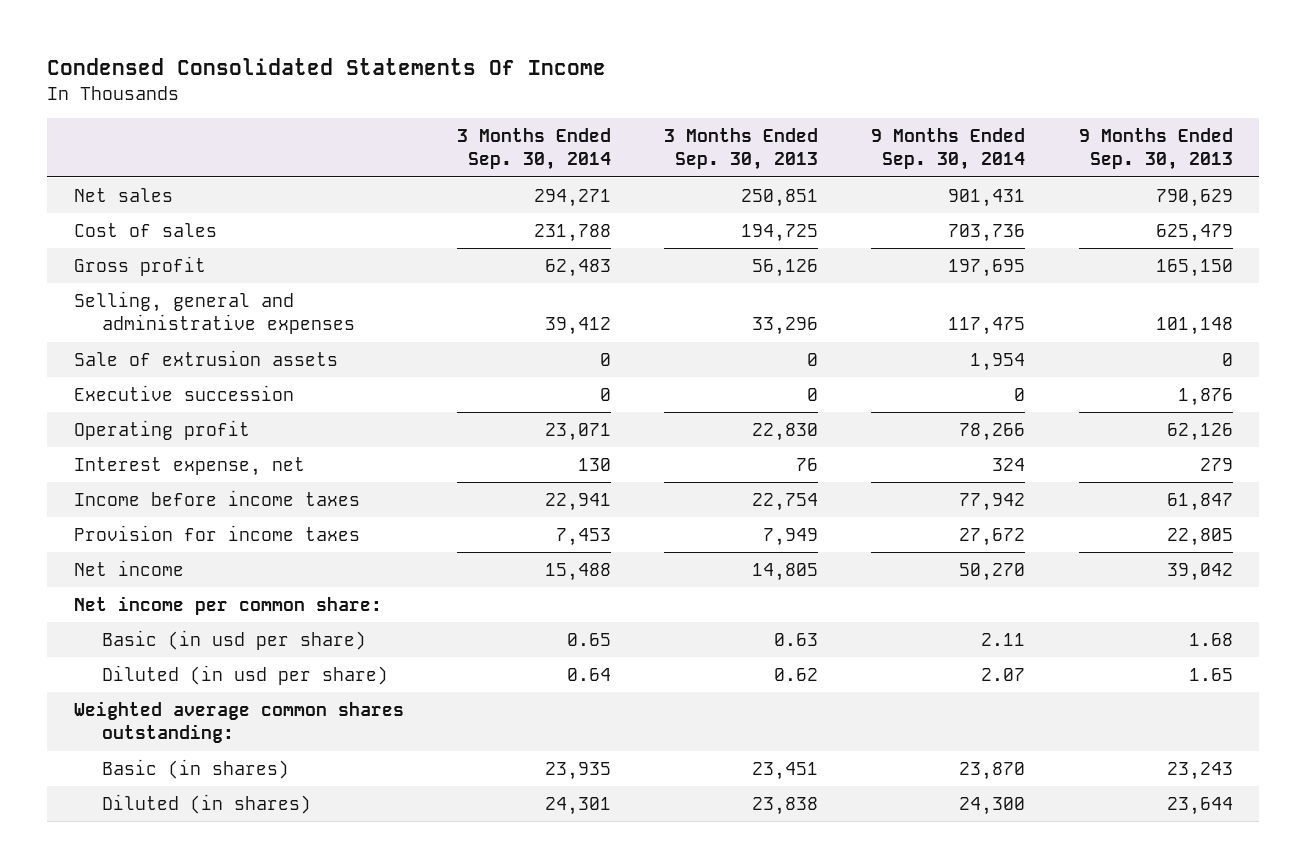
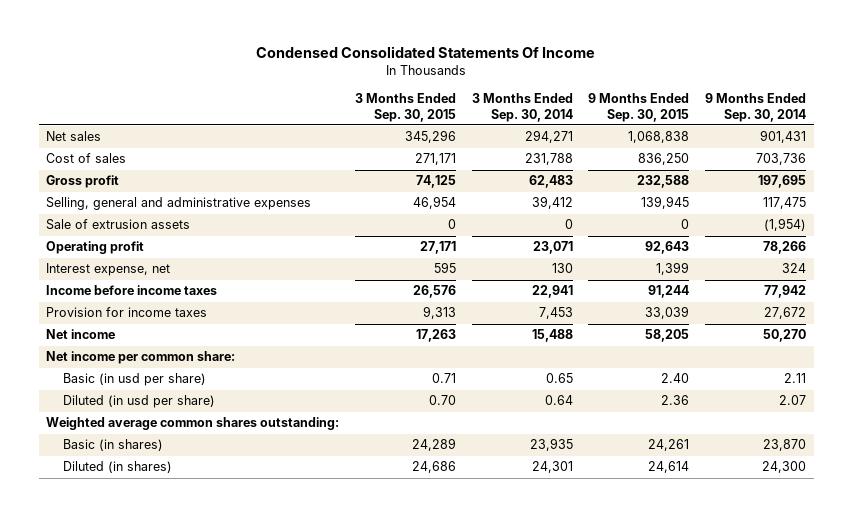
- | 3 Months Ended Sep. 30, 2014 | 3 Months Ended Sep. 30, 2013 | 9 Months Ended Sep. 30, 2014 | 9 Months Ended Sep. 30, 2013
+ | 3 Months Ended Sep. 30, 2015 | 3 Months Ended Sep. 30, 2014 | 9 Months Ended Sep. 30, 2015 | 9 Months Ended Sep. 30, 2014
- Sale of extrusion assets | 0 | 0 | 1,954 | 0
- Executive succession | 0 | 0 | 0 | 1,876
+ Sale of extrusion assets | 0 | 0 | 0 | (1,954)

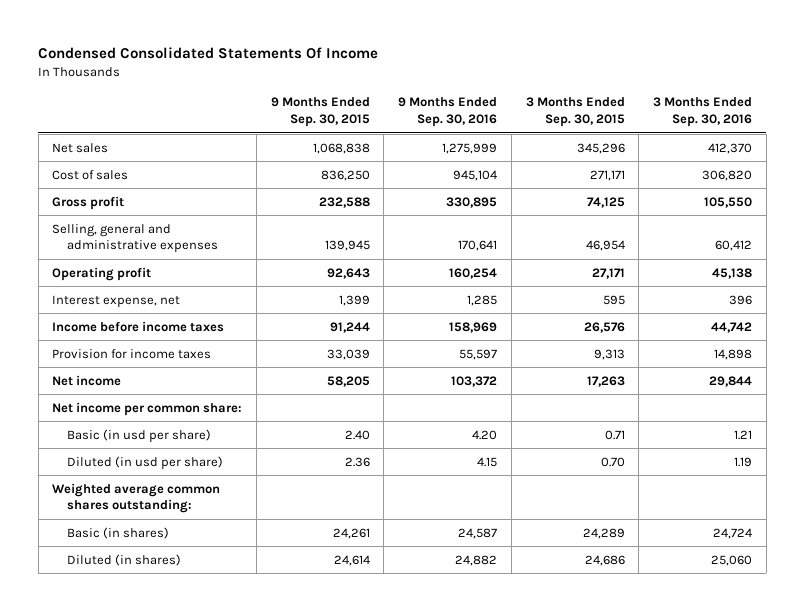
- | 3 Months Ended Sep. 30, 2015 | 3 Months Ended Sep. 30, 2014 | 9 Months Ended Sep. 30, 2015 | 9 Months Ended Sep. 30, 2014
+ | 9 Months Ended Sep. 30, 2015 | 9 Months Ended Sep. 30, 2016 | 3 Months Ended Sep. 30, 2015 | 3 Months Ended Sep. 30, 2016
- Sale of extrusion assets | 0 | 0 | 0 | (1,954)

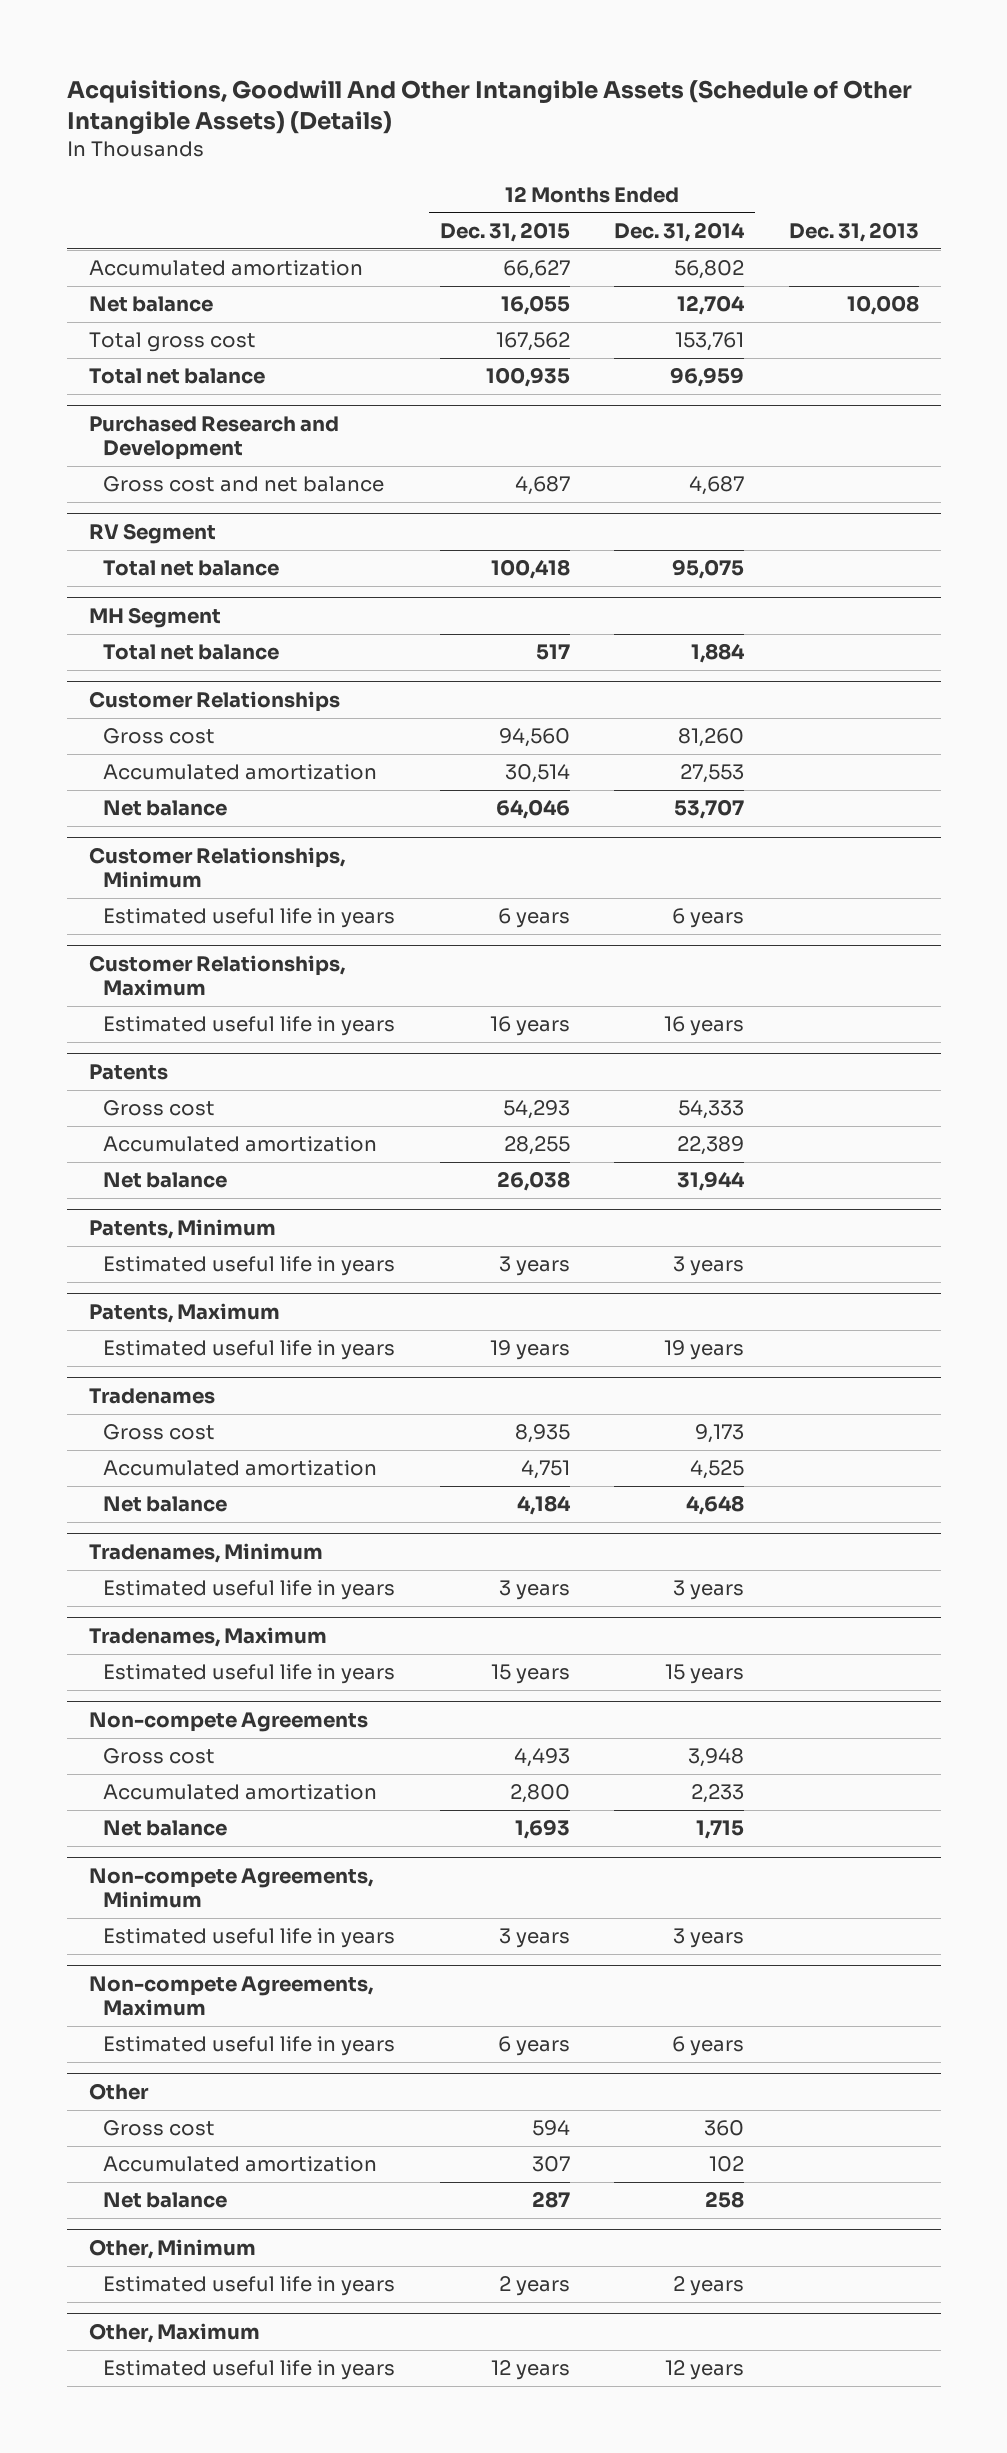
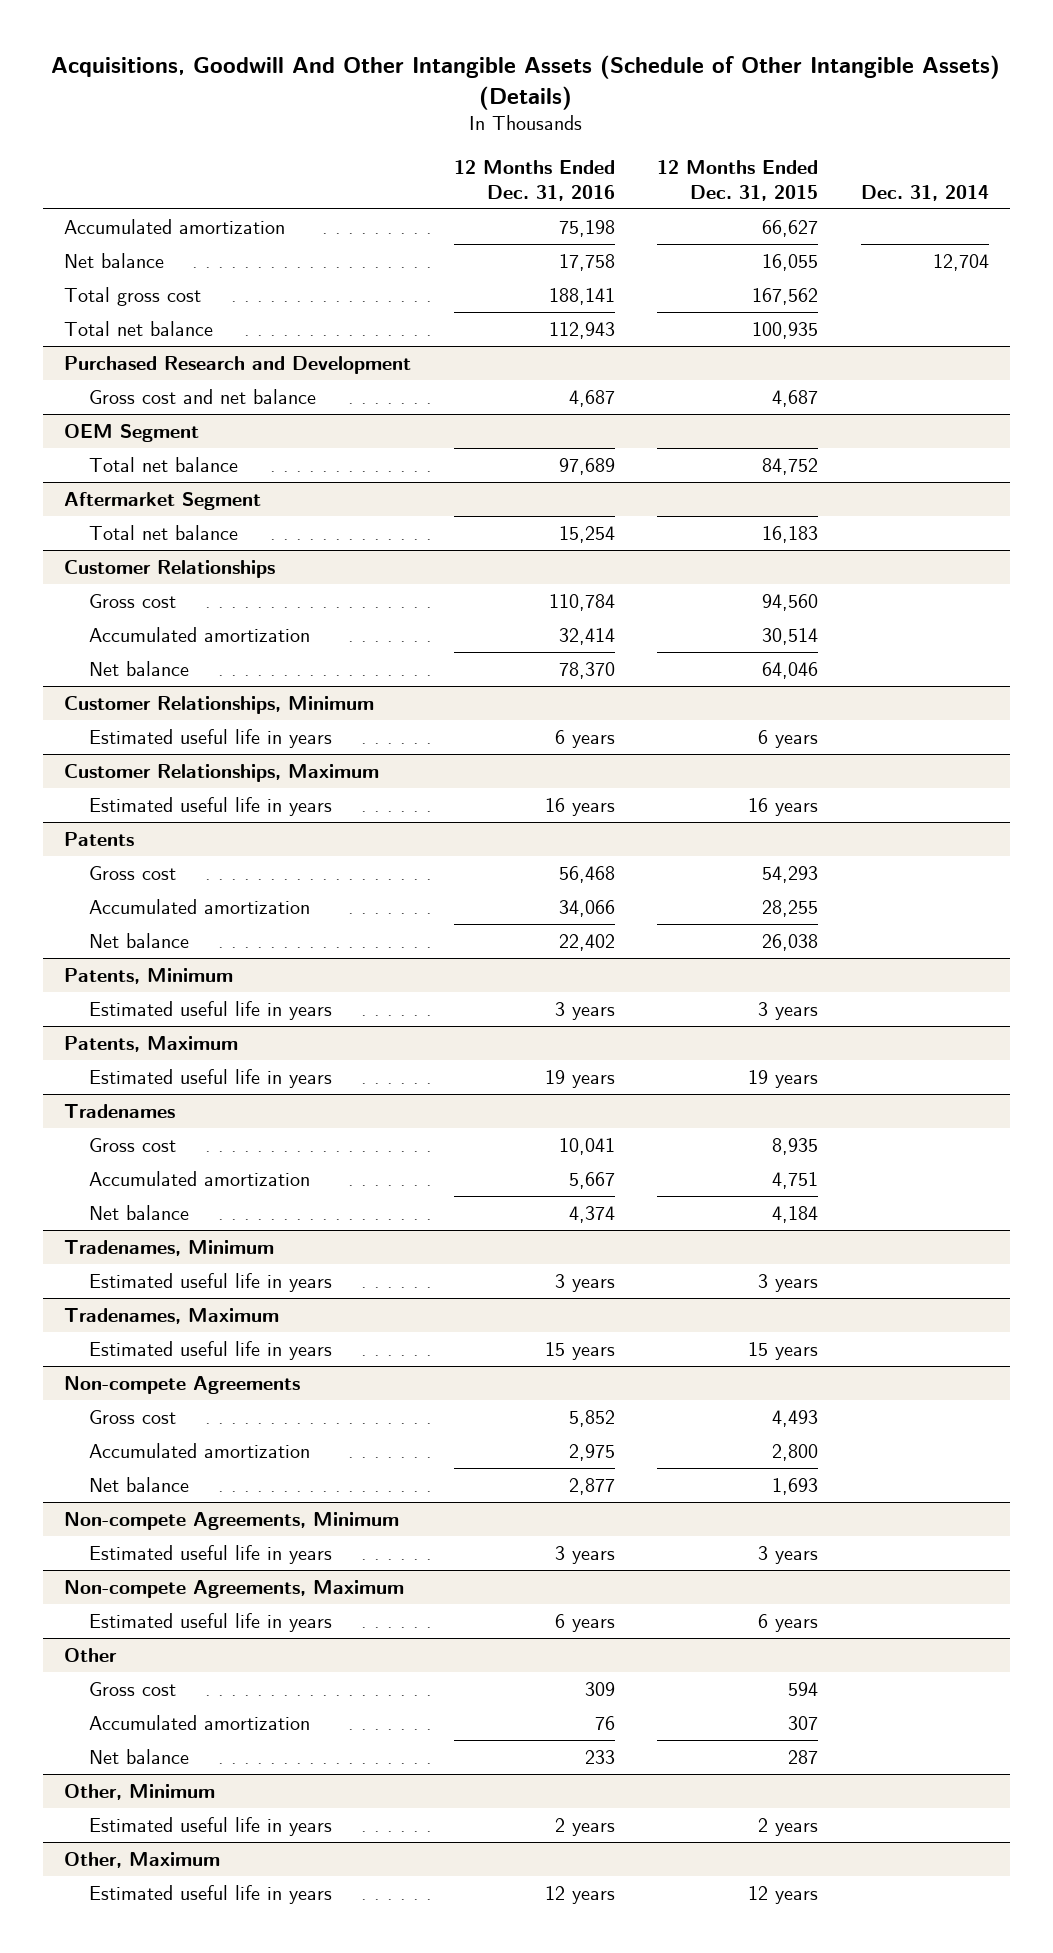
- | 12 Months Ended Dec. 31, 2015 | 12 Months Ended Dec. 31, 2014 | Dec. 31, 2013
+ | 12 Months Ended Dec. 31, 2016 | 12 Months Ended Dec. 31, 2015 | Dec. 31, 2014
- RV Segment
- Total net balance | 100,418 | 95,075 |
- MH Segment
- Total net balance | 517 | 1,884 |
+ OEM Segment
+ Total net balance | 97,689 | 84,752 |
+ Aftermarket Segment
+ Total net balance | 15,254 | 16,183 |

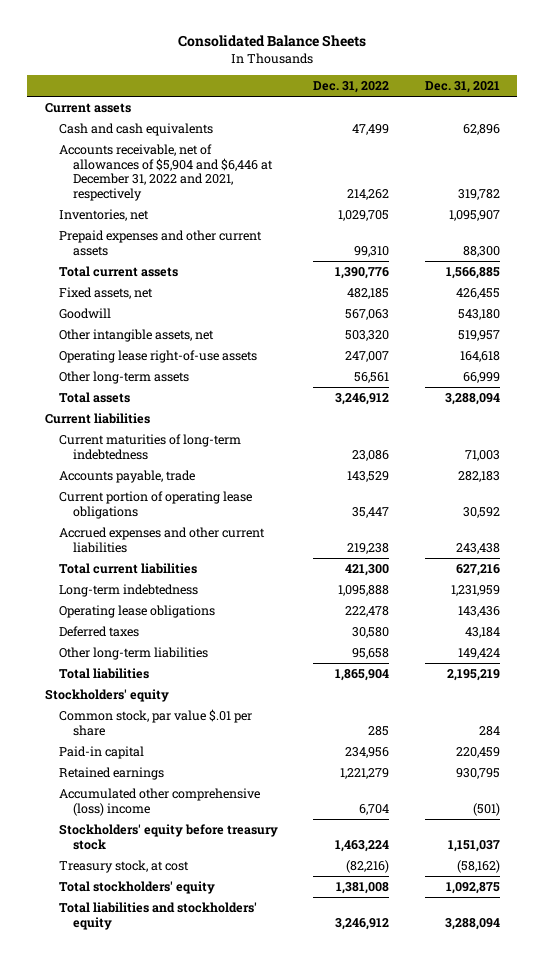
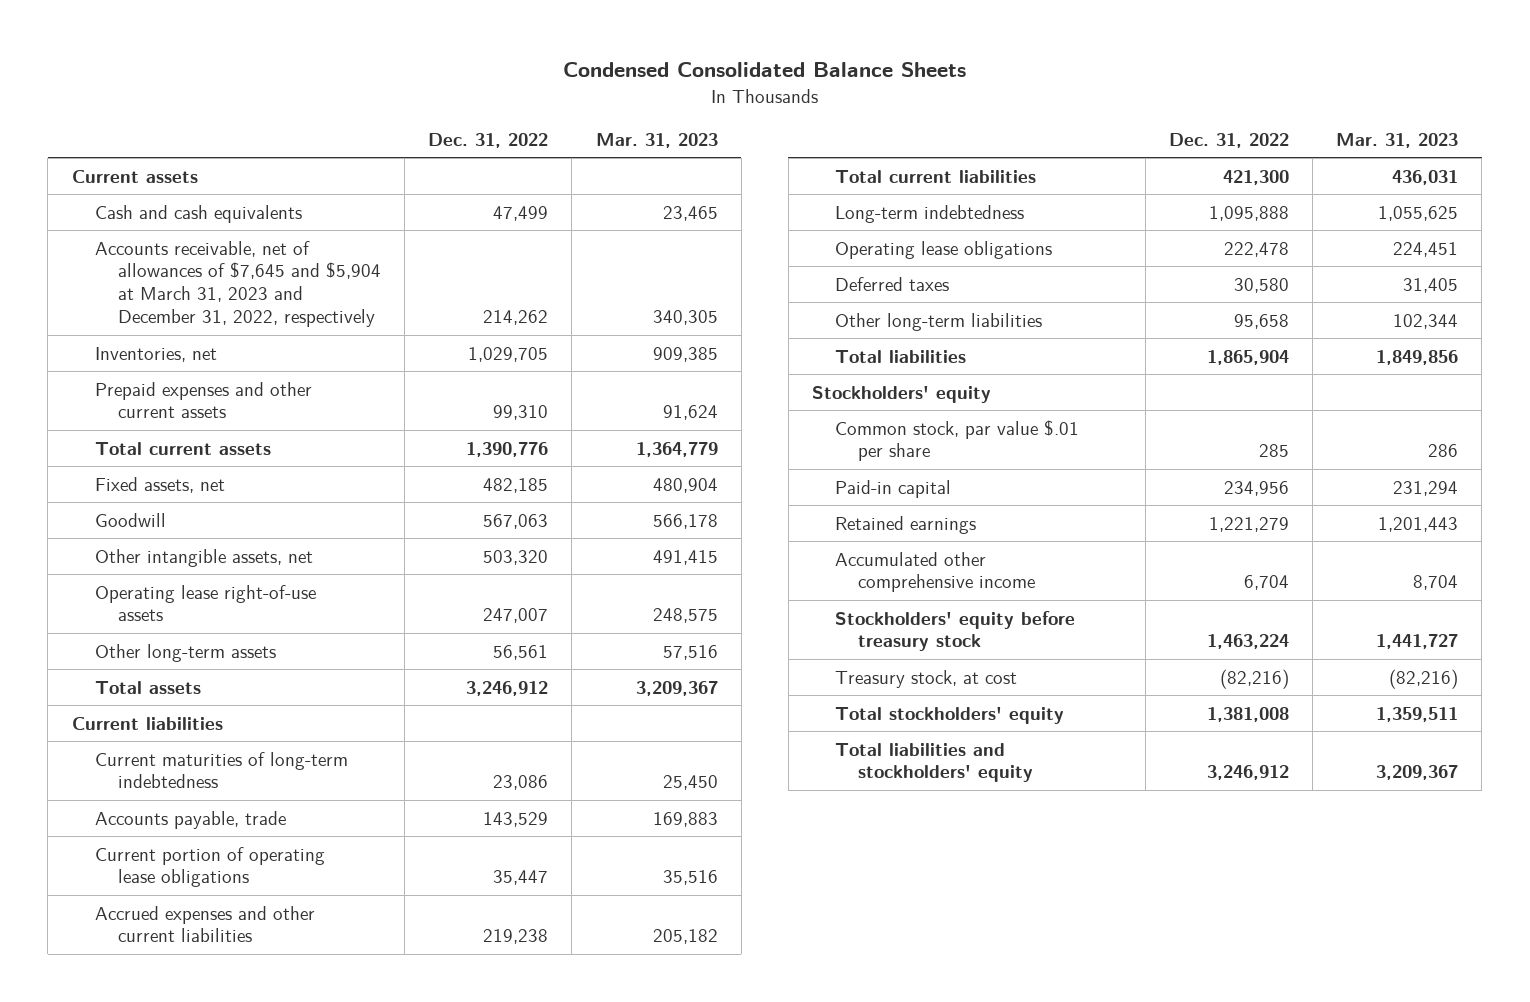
- Consolidated Balance Sheets
+ Condensed Consolidated Balance Sheets
- | Dec. 31, 2022 | Dec. 31, 2021
+ | Dec. 31, 2022 | Mar. 31, 2023
- Accounts receivable, net of allowances of $5,904 and $6,446 at December 31, 2022 and 2021, respectively | 214,262 | 319,782
+ Accounts receivable, net of allowances of $7,645 and $5,904 at March 31, 2023 and December 31, 2022, respectively | 214,262 | 340,305
- Accumulated other comprehensive (loss) income | 6,704 | (501)
+ Accumulated other comprehensive income | 6,704 | 8,704

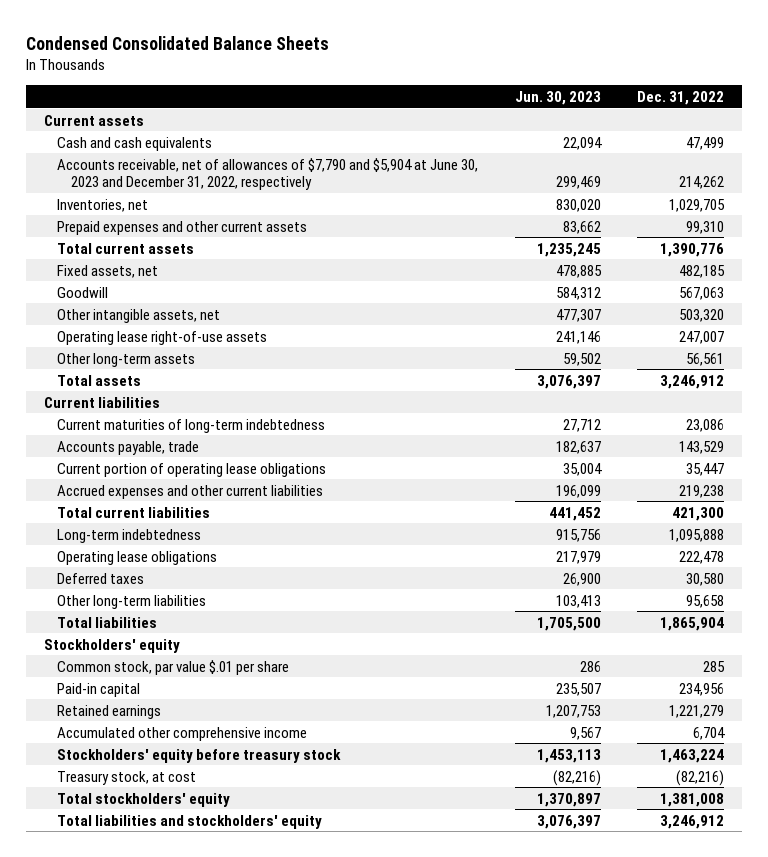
- | Dec. 31, 2022 | Mar. 31, 2023
+ | Jun. 30, 2023 | Dec. 31, 2022
- Accounts receivable, net of allowances of $7,645 and $5,904 at March 31, 2023 and December 31, 2022, respectively | 214,262 | 340,305
+ Accounts receivable, net of allowances of $7,790 and $5,904 at June 30, 2023 and December 31, 2022, respectively | 299,469 | 214,262

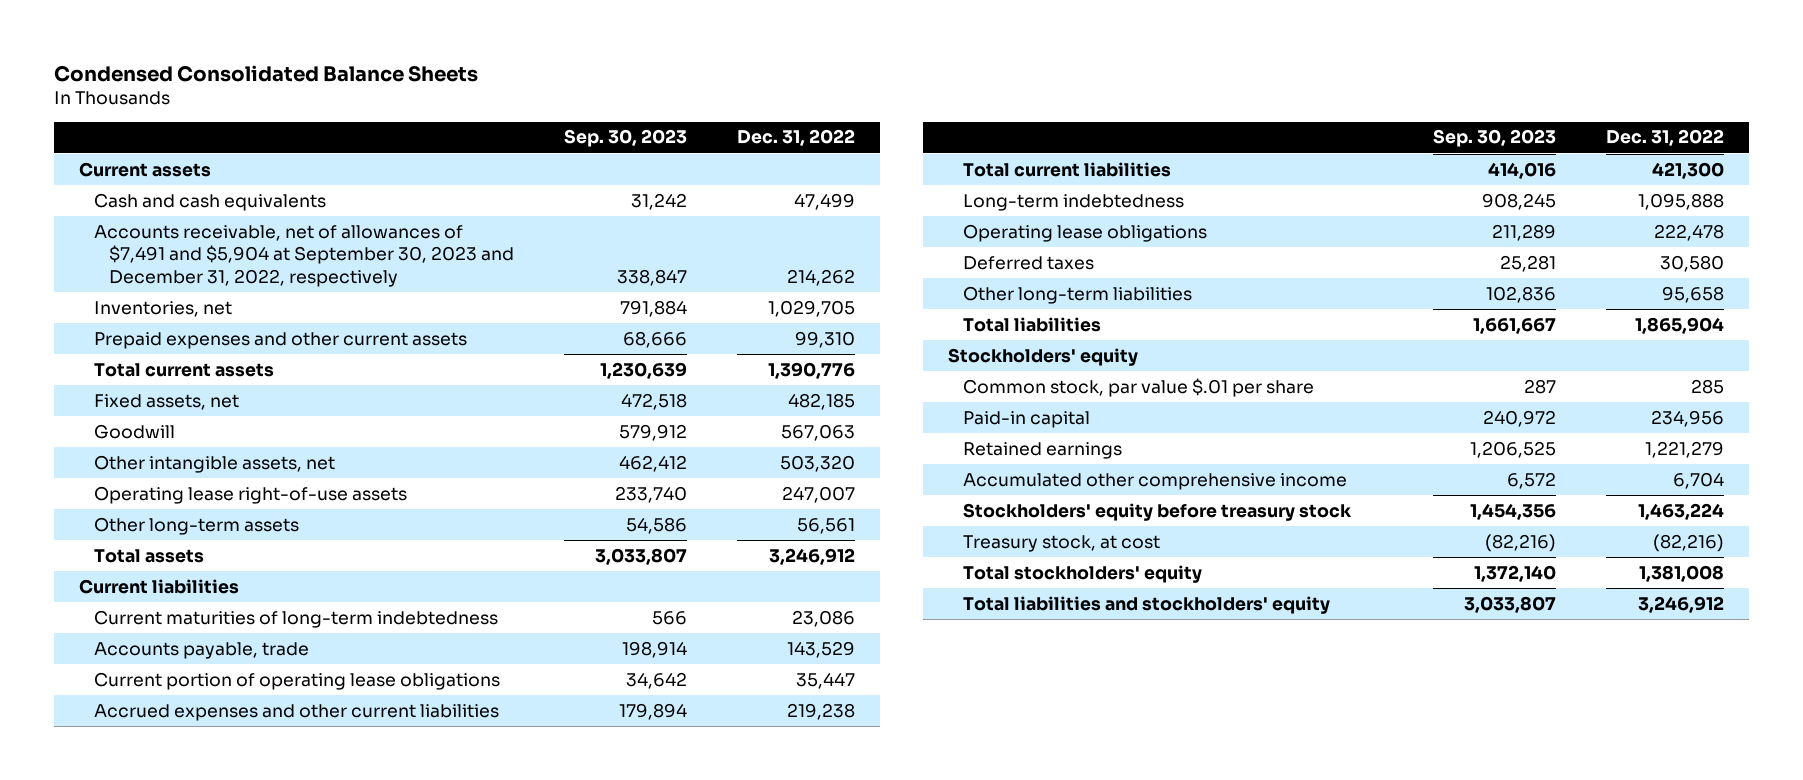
- | Jun. 30, 2023 | Dec. 31, 2022
+ | Sep. 30, 2023 | Dec. 31, 2022
- Accounts receivable, net of allowances of $7,790 and $5,904 at June 30, 2023 and December 31, 2022, respectively | 299,469 | 214,262
+ Accounts receivable, net of allowances of $7,491 and $5,904 at September 30, 2023 and December 31, 2022, respectively | 338,847 | 214,262

